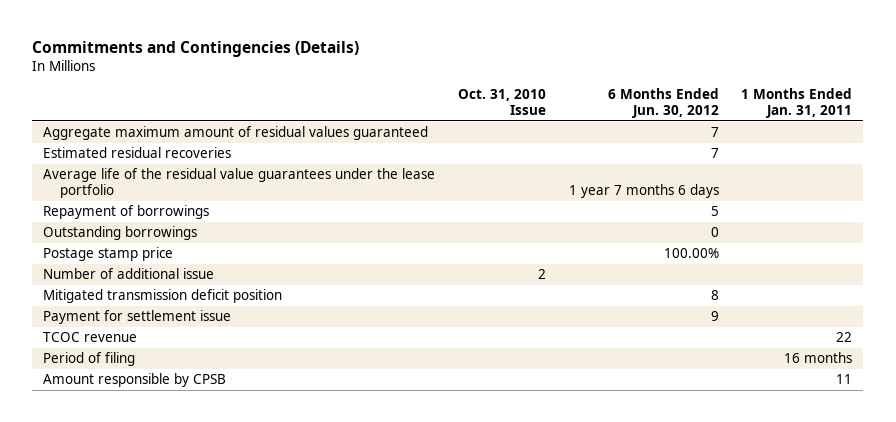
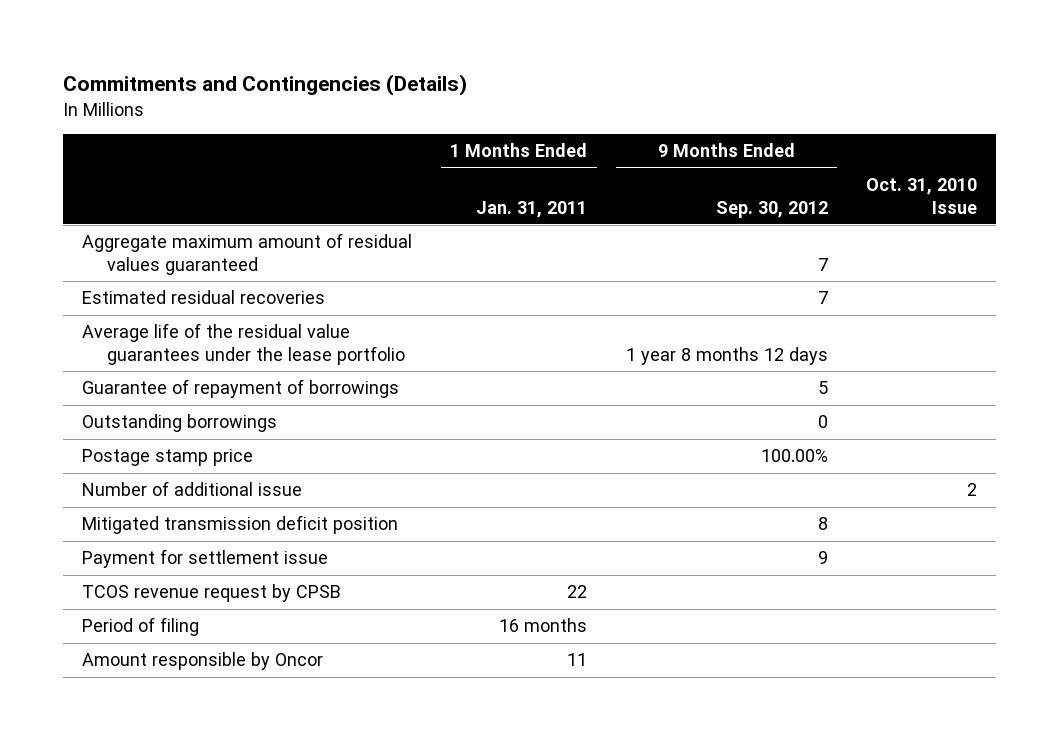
- | Oct. 31, 2010 Issue | 6 Months Ended Jun. 30, 2012 | 1 Months Ended Jan. 31, 2011
+ | 1 Months Ended Jan. 31, 2011 | 9 Months Ended Sep. 30, 2012 | Oct. 31, 2010 Issue
- Repayment of borrowings | | 5 |
+ Guarantee of repayment of borrowings | | 5 |
- TCOC revenue | | | 22
+ TCOS revenue request by CPSB | 22 | |
- Amount responsible by CPSB | | | 11
+ Amount responsible by Oncor | 11 | |

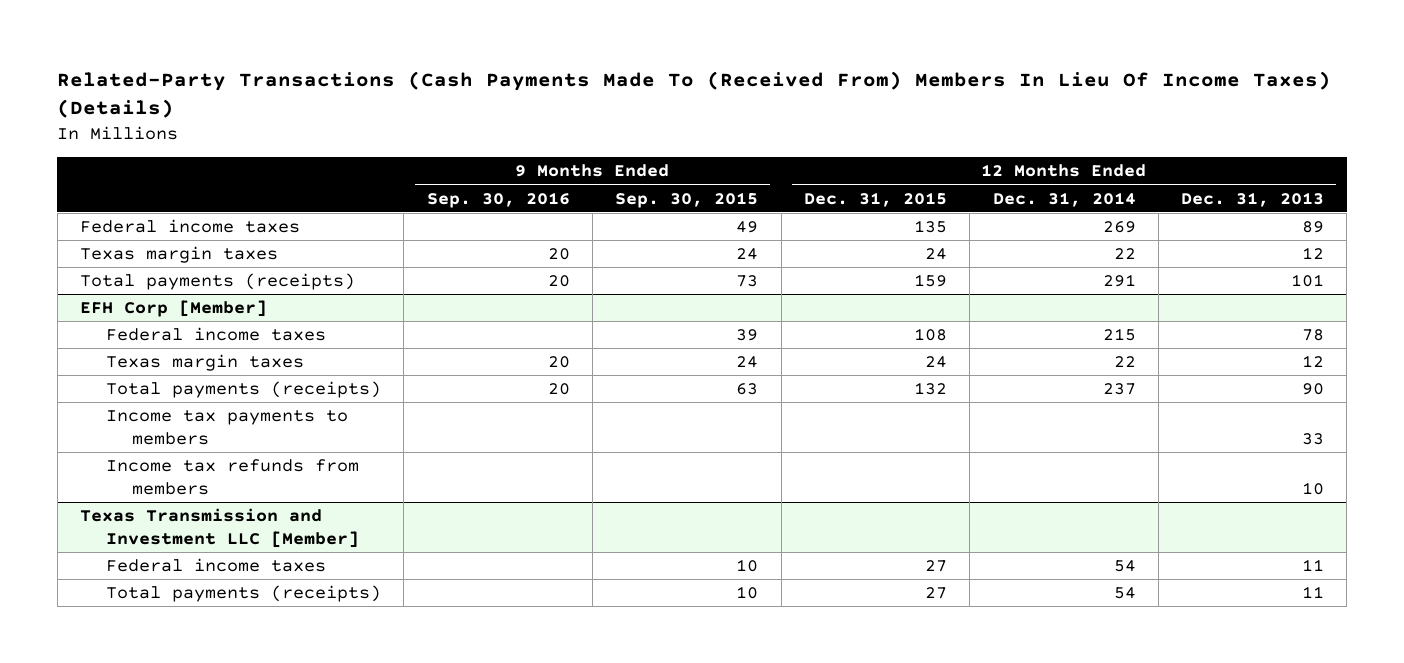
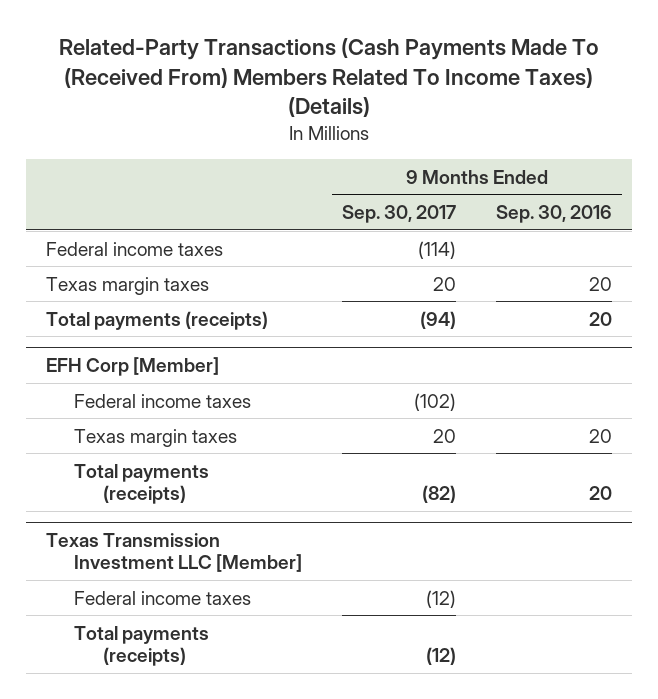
- Related-Party Transactions (Cash Payments Made To (Received From) Members In Lieu Of Income Taxes) (Details)
+ Related-Party Transactions (Cash Payments Made To (Received From) Members Related To Income Taxes) (Details)
- | 9 Months Ended Sep. 30, 2016 | 9 Months Ended Sep. 30, 2015 | 12 Months Ended Dec. 31, 2015 | 12 Months Ended Dec. 31, 2014 | 12 Months Ended Dec. 31, 2013
+ | 9 Months Ended Sep. 30, 2017 | 9 Months Ended Sep. 30, 2016
@ EFH Corp [Member]
- Income tax payments to members | | | | | 33
- Income tax refunds from members | | | | | 10
- Texas Transmission and Investment LLC [Member]
+ Texas Transmission Investment LLC [Member]

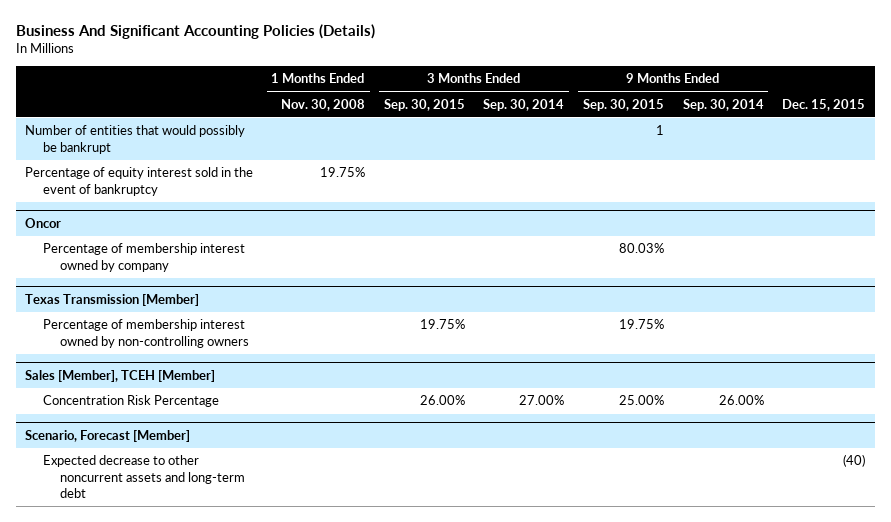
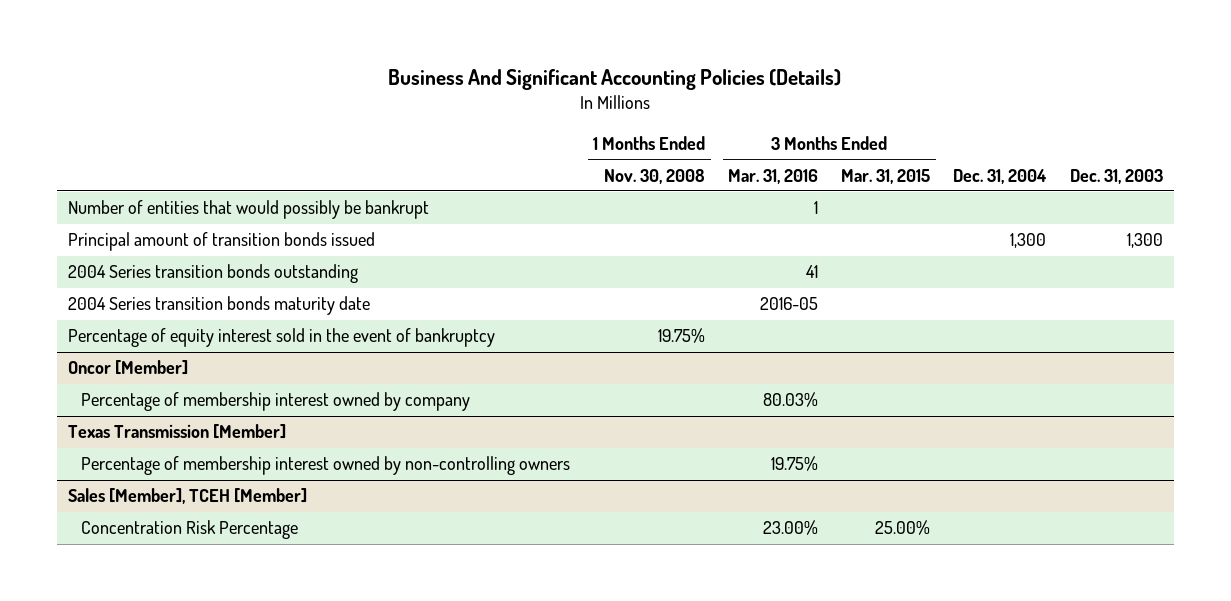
- | 1 Months Ended Nov. 30, 2008 | 3 Months Ended Sep. 30, 2015 | 3 Months Ended Sep. 30, 2014 | 9 Months Ended Sep. 30, 2015 | 9 Months Ended Sep. 30, 2014 | Dec. 15, 2015
+ | 1 Months Ended Nov. 30, 2008 | 3 Months Ended Mar. 31, 2016 | 3 Months Ended Mar. 31, 2015 | Dec. 31, 2004 | Dec. 31, 2003
+ Principal amount of transition bonds issued | | | | 1,300 | 1,300
+ 2004 Series transition bonds outstanding | | 41 | | |
+ 2004 Series transition bonds maturity date | | 2016-05 | | |
- Oncor
+ Oncor [Member]
- Scenario, Forecast [Member]
- Expected decrease to other noncurrent assets and long-term debt | | | | | | (40)

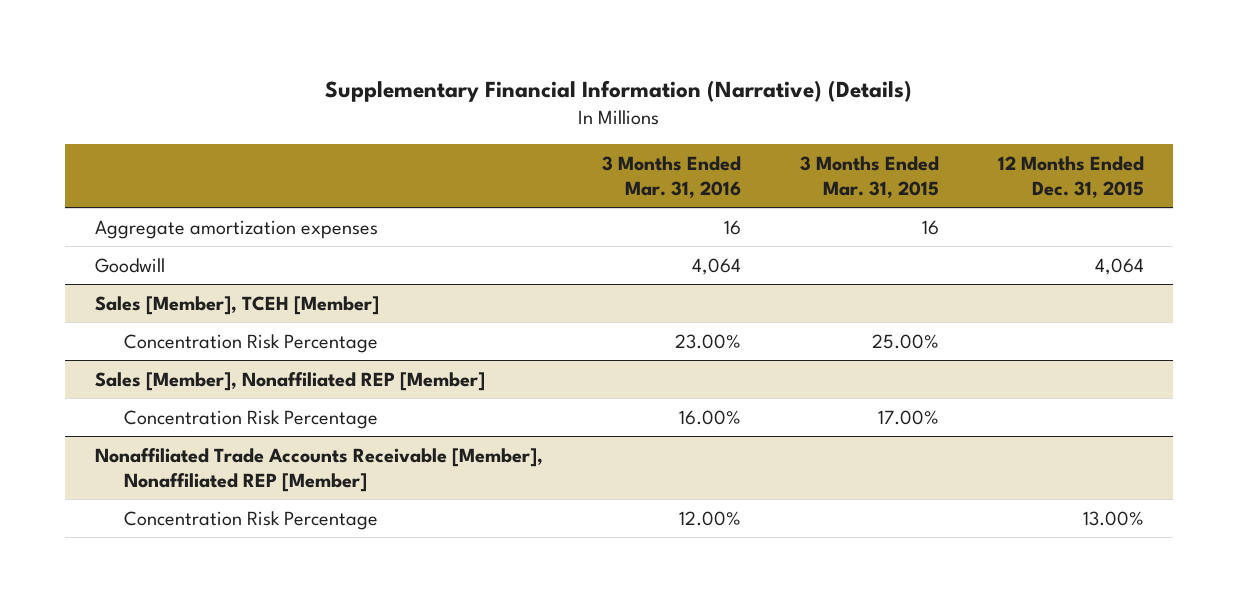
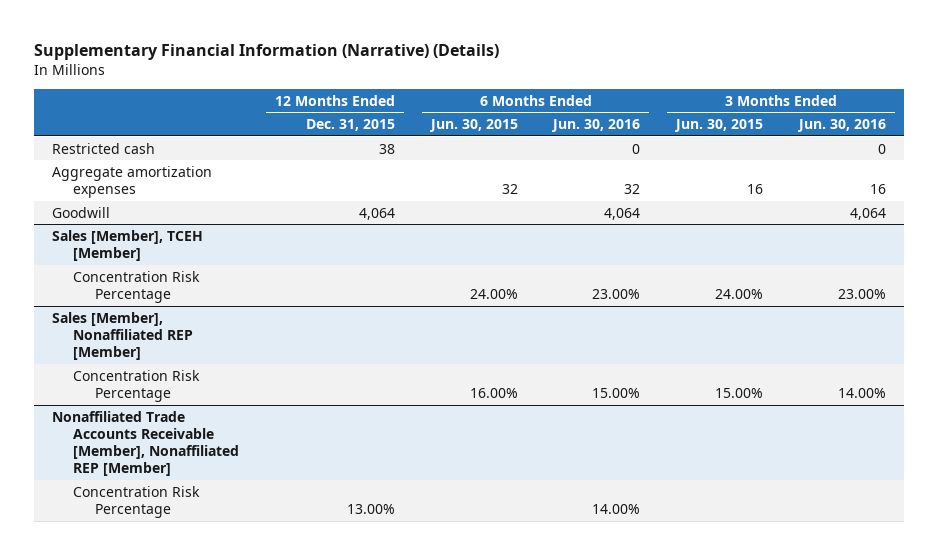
- | 3 Months Ended Mar. 31, 2016 | 3 Months Ended Mar. 31, 2015 | 12 Months Ended Dec. 31, 2015
+ | 12 Months Ended Dec. 31, 2015 | 6 Months Ended Jun. 30, 2015 | 6 Months Ended Jun. 30, 2016 | 3 Months Ended Jun. 30, 2015 | 3 Months Ended Jun. 30, 2016
+ Restricted cash | 38 | | 0 | | 0

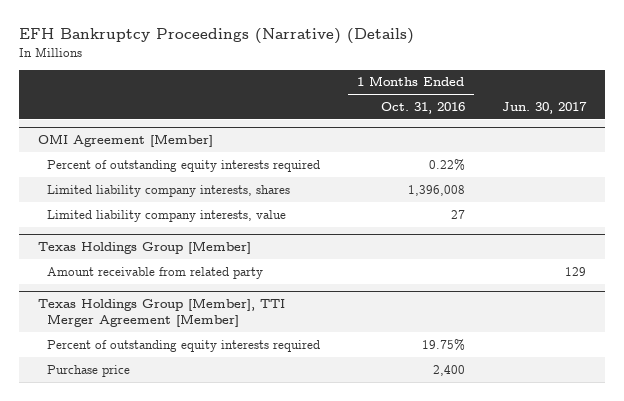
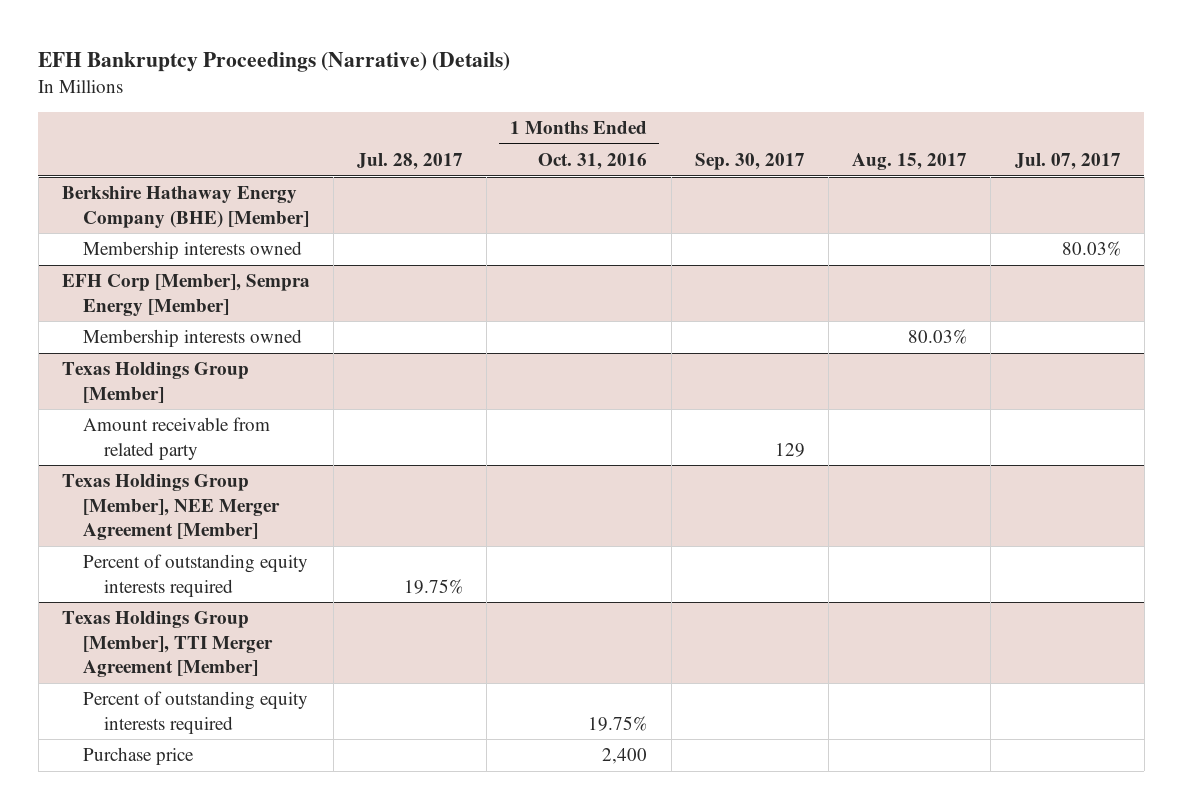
- | 1 Months Ended Oct. 31, 2016 | Jun. 30, 2017
+ | Jul. 28, 2017 | 1 Months Ended Oct. 31, 2016 | Sep. 30, 2017 | Aug. 15, 2017 | Jul. 07, 2017
- OMI Agreement [Member]
- Percent of outstanding equity interests required | 0.22% |
- Limited liability company interests, shares | 1,396,008 |
- Limited liability company interests, value | 27 |
+ Berkshire Hathaway Energy Company (BHE) [Member]
+ Membership interests owned | | | | | 80.03%
+ EFH Corp [Member], Sempra Energy [Member]
+ Membership interests owned | | | | 80.03% |
+ Texas Holdings Group [Member], NEE Merger Agreement [Member]
+ Percent of outstanding equity interests required | 19.75% | | | |

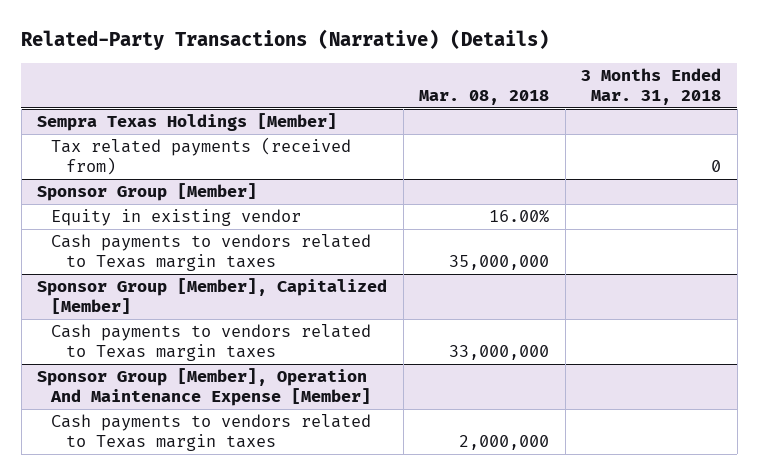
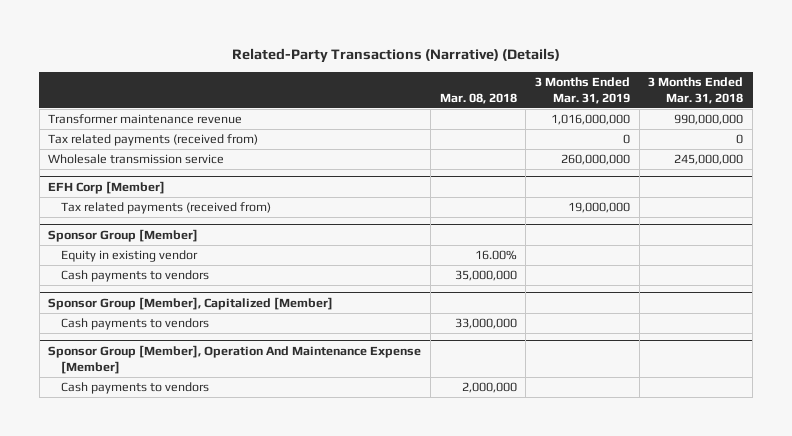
- | Mar. 08, 2018 | 3 Months Ended Mar. 31, 2018
+ | Mar. 08, 2018 | 3 Months Ended Mar. 31, 2019 | 3 Months Ended Mar. 31, 2018
- Sempra Texas Holdings [Member]
- Tax related payments (received from) | | 0
+ Transformer maintenance revenue | | 1,016,000,000 | 990,000,000
+ Tax related payments (received from) | | 0 | 0
+ Wholesale transmission service | | 260,000,000 | 245,000,000
+ EFH Corp [Member]
+ Tax related payments (received from) | | 19,000,000 |
@ Sponsor Group [Member]
- Cash payments to vendors related to Texas margin taxes | 35,000,000 |
+ Cash payments to vendors | 35,000,000 | |
@ Sponsor Group [Member], Capitalized [Member]
- Cash payments to vendors related to Texas margin taxes | 33,000,000 |
+ Cash payments to vendors | 33,000,000 | |
@ Sponsor Group [Member], Operation And Maintenance Expense [Member]
- Cash payments to vendors related to Texas margin taxes | 2,000,000 |
+ Cash payments to vendors | 2,000,000 | |

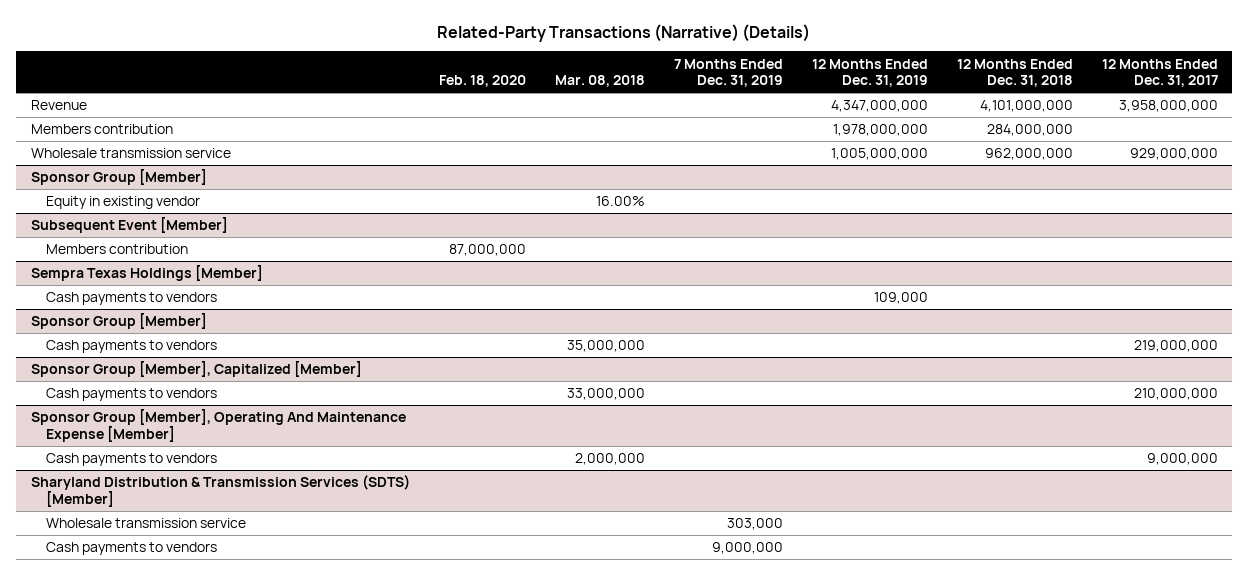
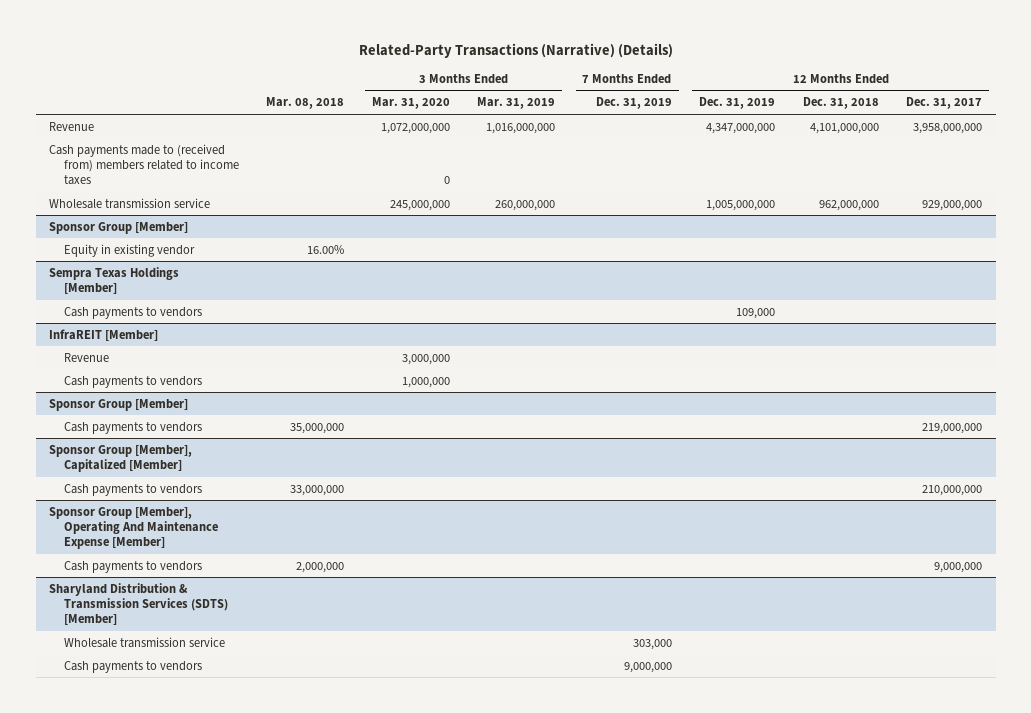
- | Feb. 18, 2020 | Mar. 08, 2018 | 7 Months Ended Dec. 31, 2019 | 12 Months Ended Dec. 31, 2019 | 12 Months Ended Dec. 31, 2018 | 12 Months Ended Dec. 31, 2017
+ | Mar. 08, 2018 | 3 Months Ended Mar. 31, 2020 | 3 Months Ended Mar. 31, 2019 | 7 Months Ended Dec. 31, 2019 | 12 Months Ended Dec. 31, 2019 | 12 Months Ended Dec. 31, 2018 | 12 Months Ended Dec. 31, 2017
- Members contribution | | | | 1,978,000,000 | 284,000,000 |
+ Cash payments made to (received from) members related to income taxes | | 0 | | | | |
- Subsequent Event [Member]
- Members contribution | 87,000,000 | | | | |
+ InfraREIT [Member]
+ Revenue | | 3,000,000 | | | | |
+ Cash payments to vendors | | 1,000,000 | | | | |

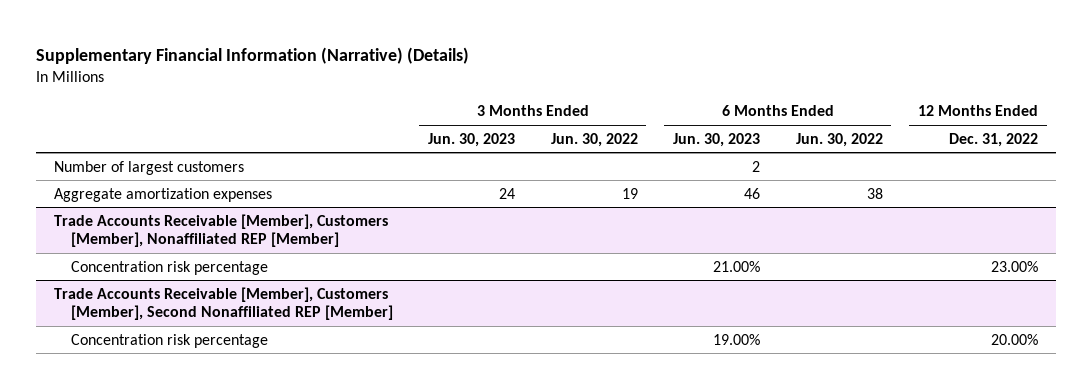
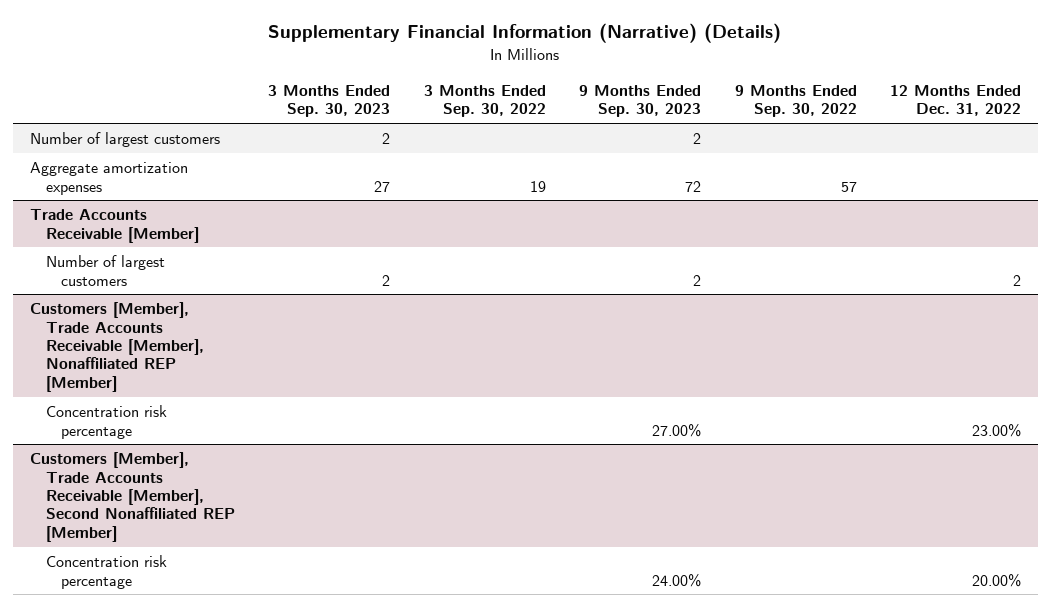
- | 3 Months Ended Jun. 30, 2023 | 3 Months Ended Jun. 30, 2022 | 6 Months Ended Jun. 30, 2023 | 6 Months Ended Jun. 30, 2022 | 12 Months Ended Dec. 31, 2022
+ | 3 Months Ended Sep. 30, 2023 | 3 Months Ended Sep. 30, 2022 | 9 Months Ended Sep. 30, 2023 | 9 Months Ended Sep. 30, 2022 | 12 Months Ended Dec. 31, 2022
- Trade Accounts Receivable [Member], Customers [Member], Nonaffiliated REP [Member]
+ Trade Accounts Receivable [Member]
+ Number of largest customers | 2 | | 2 | | 2
+ Customers [Member], Trade Accounts Receivable [Member], Nonaffiliated REP [Member]
- Trade Accounts Receivable [Member], Customers [Member], Second Nonaffiliated REP [Member]
+ Customers [Member], Trade Accounts Receivable [Member], Second Nonaffiliated REP [Member]

